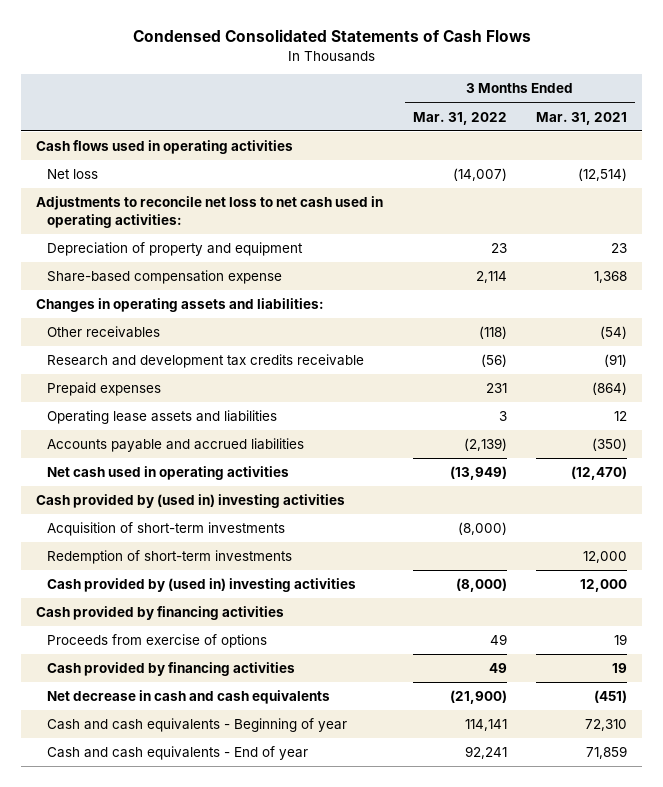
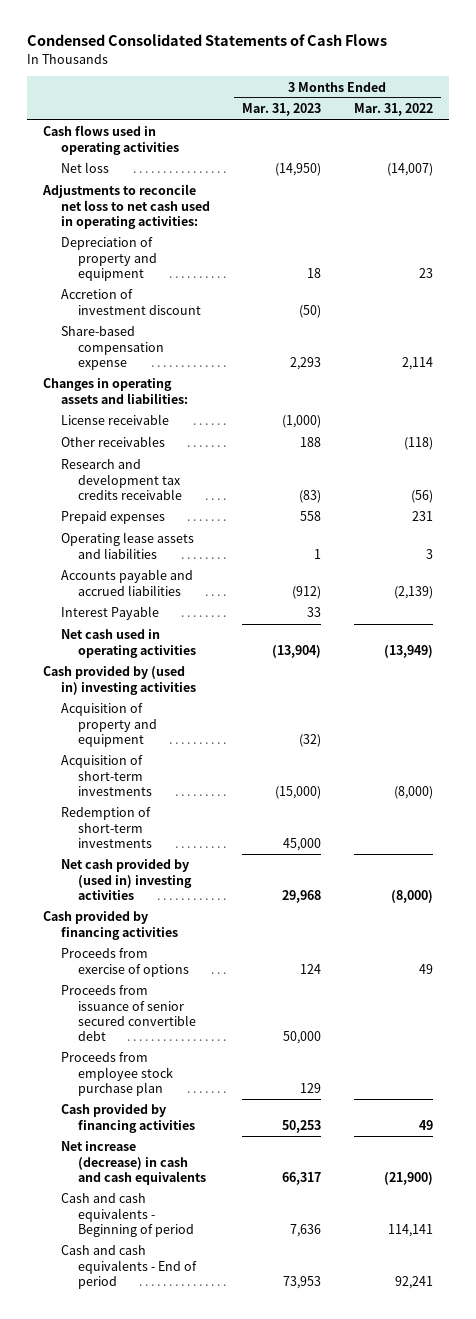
- | 3 Months Ended Mar. 31, 2022 | 3 Months Ended Mar. 31, 2021
+ | 3 Months Ended Mar. 31, 2023 | 3 Months Ended Mar. 31, 2022
+ Accretion of investment discount | (50) |
+ License receivable | (1,000) |
+ Interest Payable | 33 |
+ Acquisition of property and equipment | (32) |
- Cash provided by (used in) investing activities | (8,000) | 12,000
+ Net cash provided by (used in) investing activities | 29,968 | (8,000)
+ Proceeds from issuance of senior secured convertible debt | 50,000 |
+ Proceeds from employee stock purchase plan | 129 |
- Net decrease in cash and cash equivalents | (21,900) | (451)
- Cash and cash equivalents - Beginning of year | 114,141 | 72,310
- Cash and cash equivalents - End of year | 92,241 | 71,859
+ Net increase (decrease) in cash and cash equivalents | 66,317 | (21,900)
+ Cash and cash equivalents - Beginning of period | 7,636 | 114,141
+ Cash and cash equivalents - End of period | 73,953 | 92,241

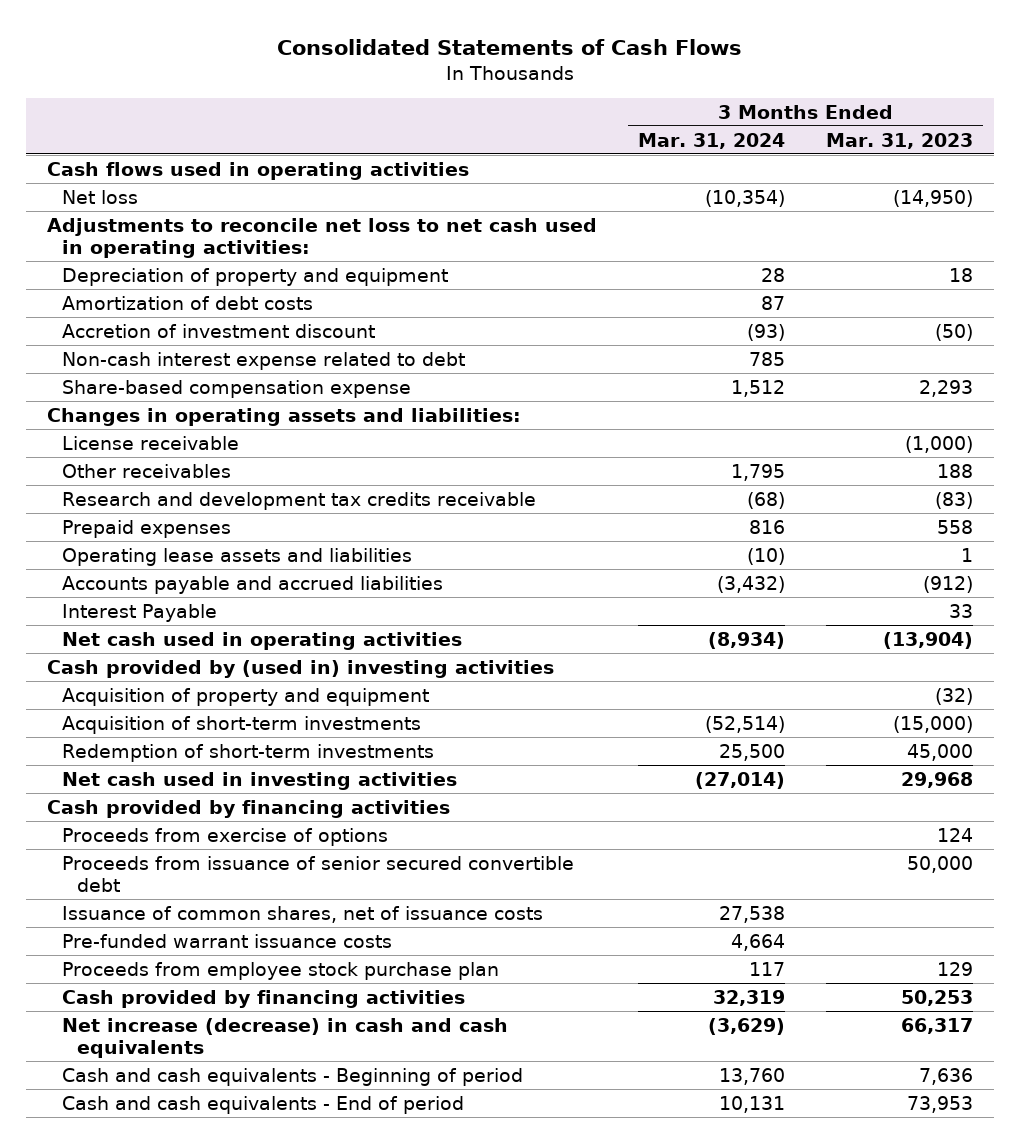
- Condensed Consolidated Statements of Cash Flows
+ Consolidated Statements of Cash Flows
- | 3 Months Ended Mar. 31, 2023 | 3 Months Ended Mar. 31, 2022
+ | 3 Months Ended Mar. 31, 2024 | 3 Months Ended Mar. 31, 2023
+ Amortization of debt costs | 87 |
+ Non-cash interest expense related to debt | 785 |
- Net cash provided by (used in) investing activities | 29,968 | (8,000)
+ Net cash used in investing activities | (27,014) | 29,968
+ Issuance of common shares, net of issuance costs | 27,538 |
+ Pre-funded warrant issuance costs | 4,664 |

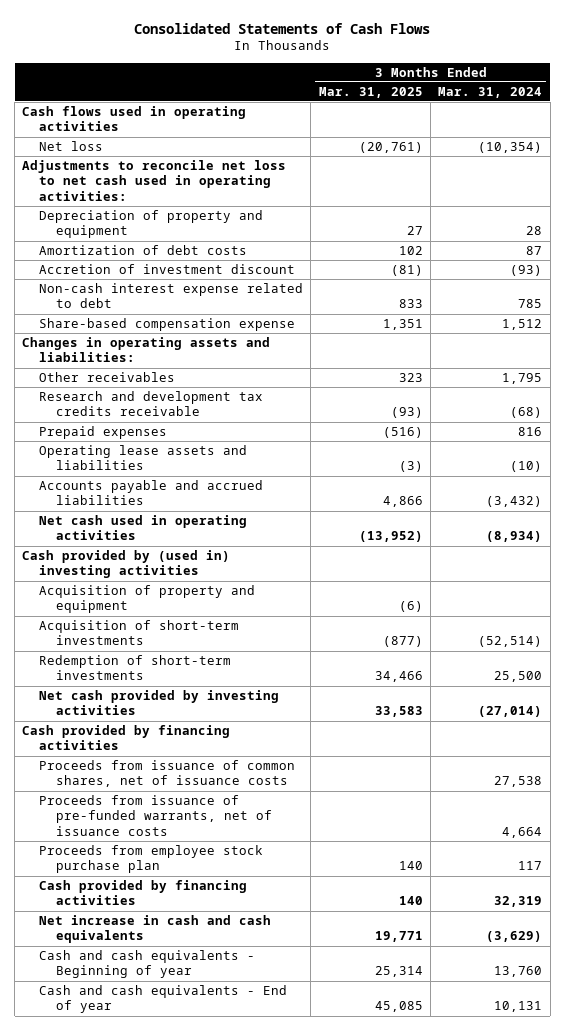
- | 3 Months Ended Mar. 31, 2024 | 3 Months Ended Mar. 31, 2023
+ | 3 Months Ended Mar. 31, 2025 | 3 Months Ended Mar. 31, 2024
- License receivable | | (1,000)
- Interest Payable | | 33
- Net cash used in investing activities | (27,014) | 29,968
+ Net cash provided by investing activities | 33,583 | (27,014)
- Proceeds from exercise of options | | 124
- Proceeds from issuance of senior secured convertible debt | | 50,000
- Issuance of common shares, net of issuance costs | 27,538 |
- Pre-funded warrant issuance costs | 4,664 |
+ Proceeds from issuance of common shares, net of issuance costs | | 27,538
+ Proceeds from issuance of pre-funded warrants, net of issuance costs | | 4,664
- Net increase (decrease) in cash and cash equivalents | (3,629) | 66,317
- Cash and cash equivalents - Beginning of period | 13,760 | 7,636
- Cash and cash equivalents - End of period | 10,131 | 73,953
+ Net increase in cash and cash equivalents | 19,771 | (3,629)
+ Cash and cash equivalents - Beginning of year | 25,314 | 13,760
+ Cash and cash equivalents - End of year | 45,085 | 10,131

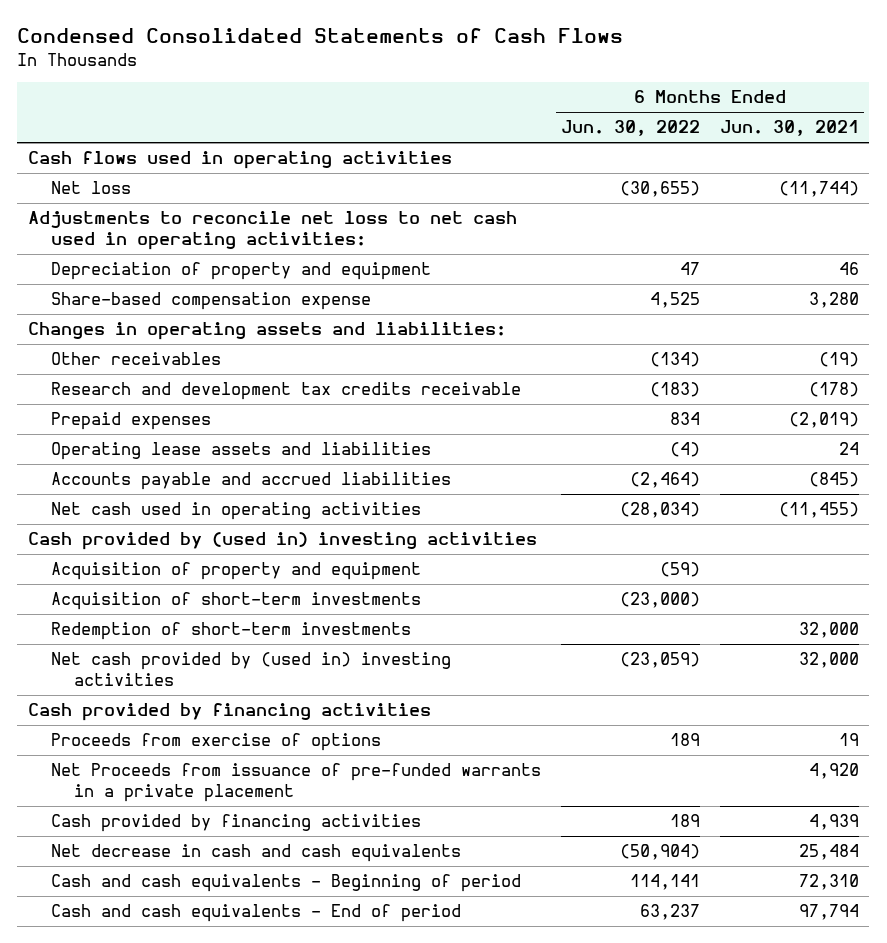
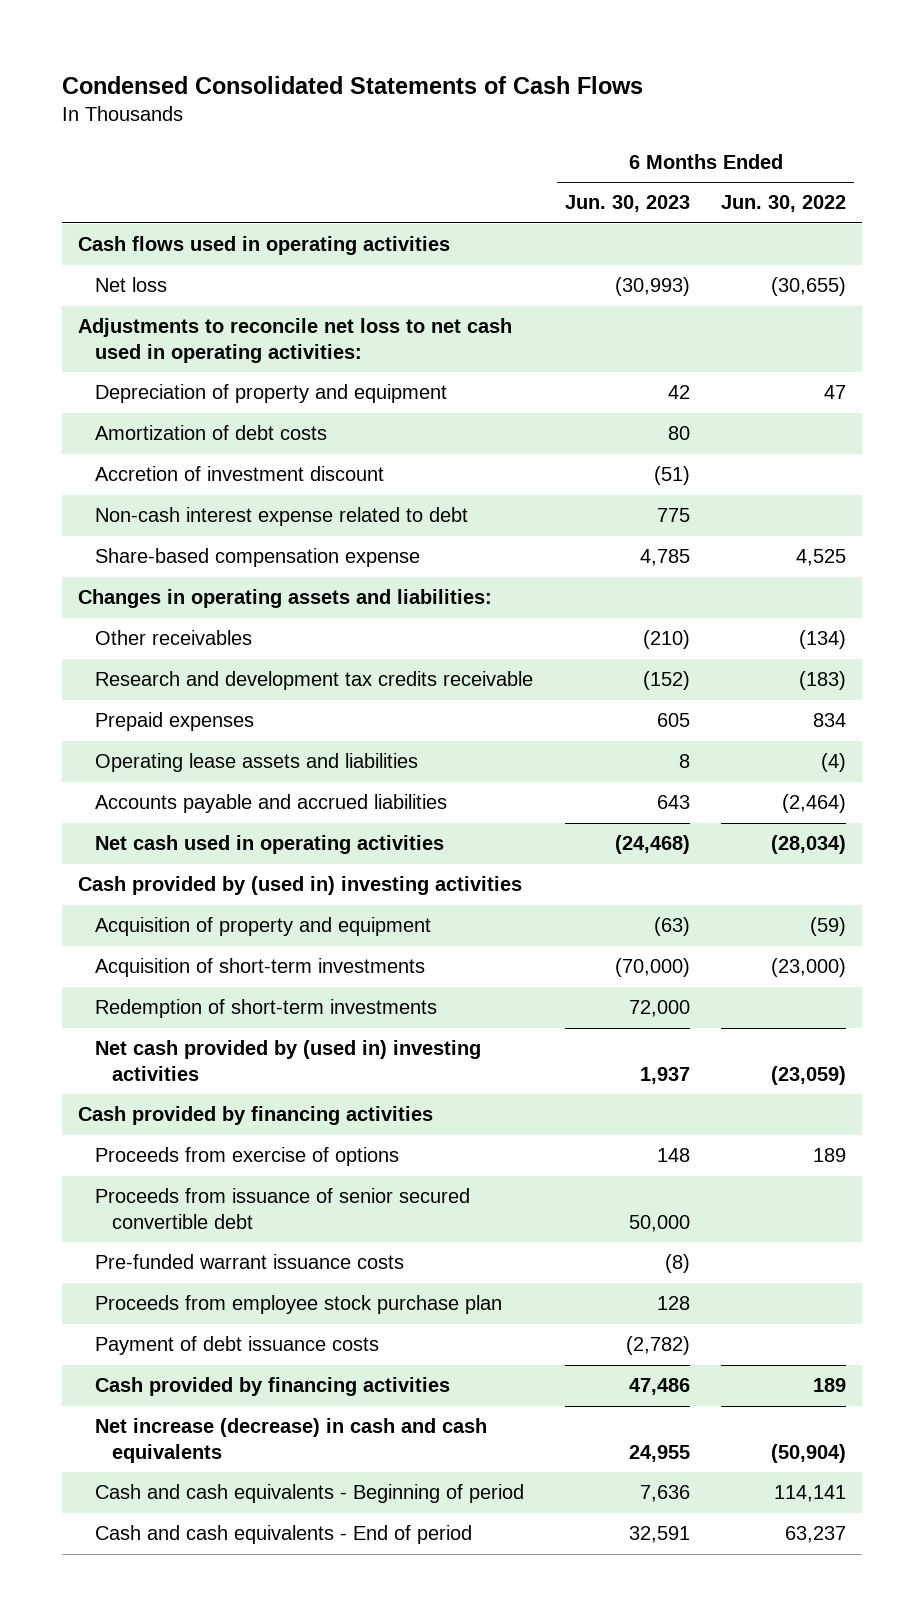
- | 6 Months Ended Jun. 30, 2022 | 6 Months Ended Jun. 30, 2021
+ | 6 Months Ended Jun. 30, 2023 | 6 Months Ended Jun. 30, 2022
+ Amortization of debt costs | 80 |
+ Accretion of investment discount | (51) |
+ Non-cash interest expense related to debt | 775 |
- Net Proceeds from issuance of pre-funded warrants in a private placement | | 4,920
+ Proceeds from issuance of senior secured convertible debt | 50,000 |
+ Pre-funded warrant issuance costs | (8) |
+ Proceeds from employee stock purchase plan | 128 |
+ Payment of debt issuance costs | (2,782) |
- Net decrease in cash and cash equivalents | (50,904) | 25,484
+ Net increase (decrease) in cash and cash equivalents | 24,955 | (50,904)

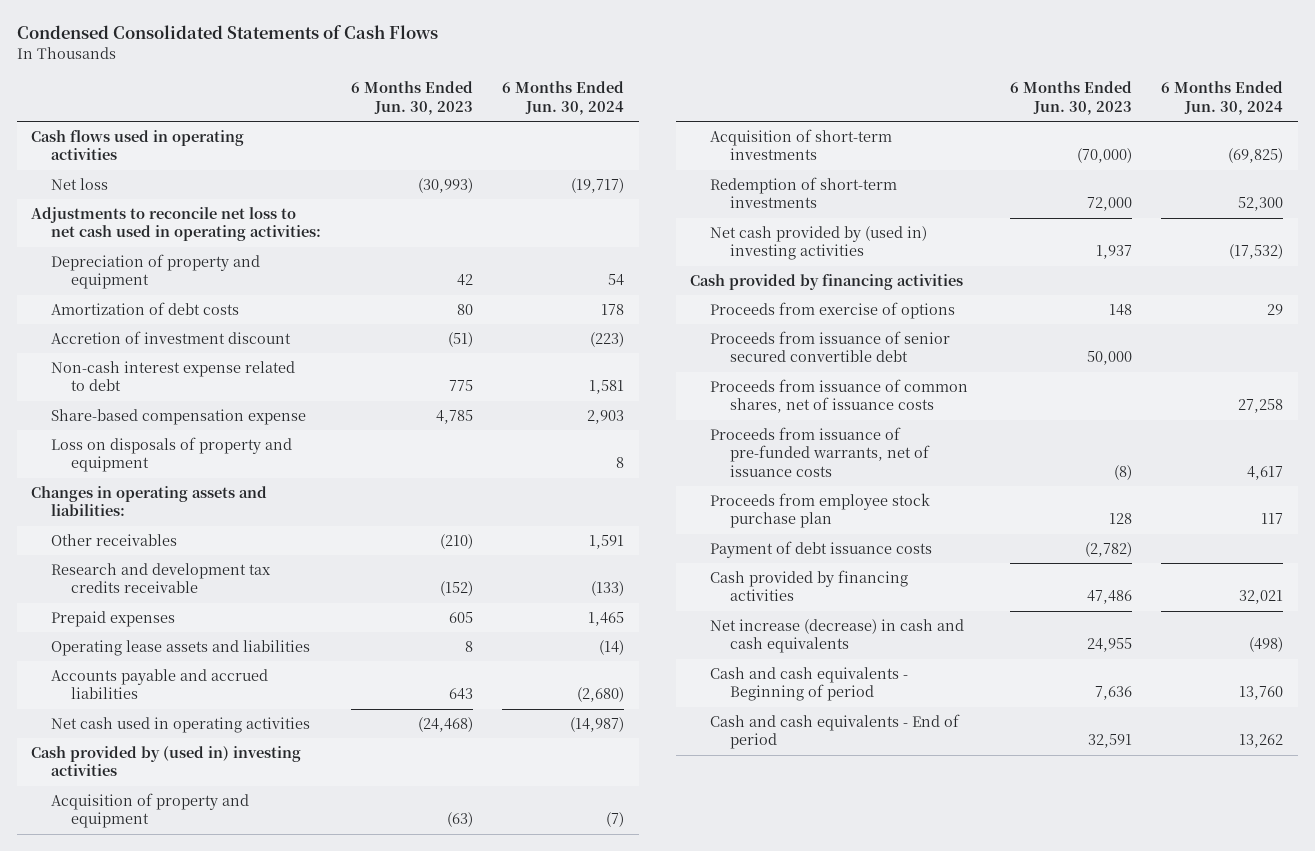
- | 6 Months Ended Jun. 30, 2023 | 6 Months Ended Jun. 30, 2022
+ | 6 Months Ended Jun. 30, 2023 | 6 Months Ended Jun. 30, 2024
+ Loss on disposals of property and equipment | | 8
- Pre-funded warrant issuance costs | (8) |
+ Proceeds from issuance of common shares, net of issuance costs | | 27,258
+ Proceeds from issuance of pre-funded warrants, net of issuance costs | (8) | 4,617

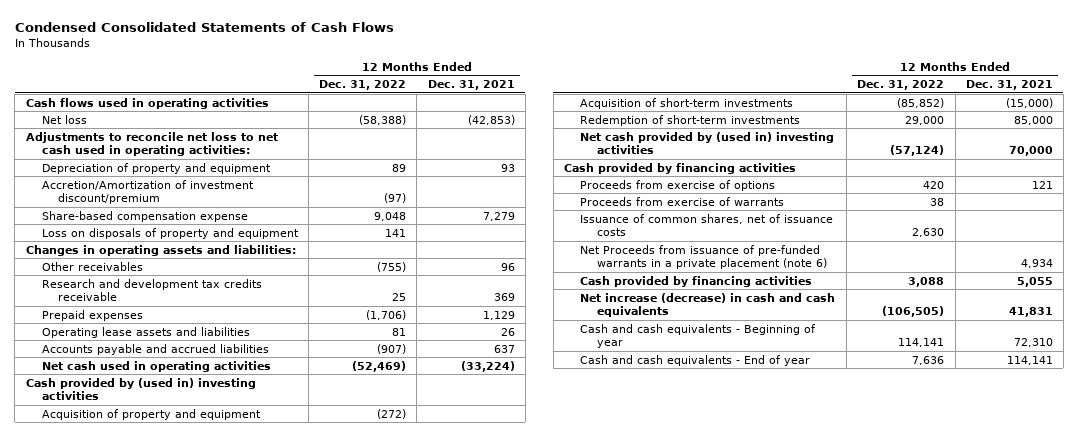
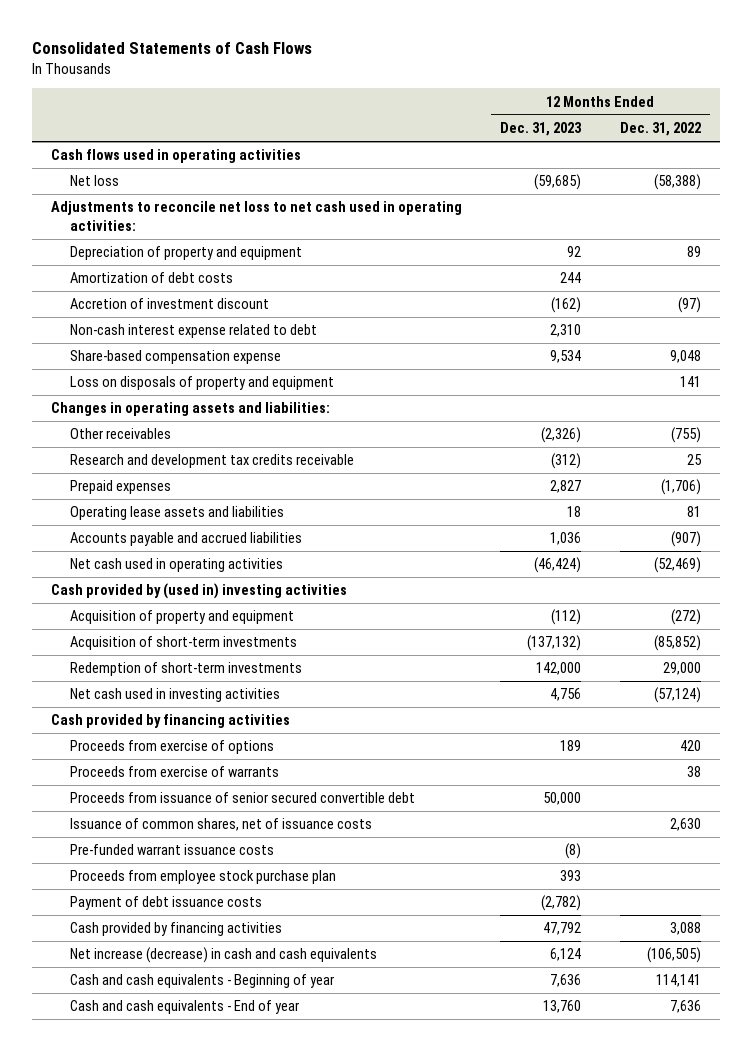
- Condensed Consolidated Statements of Cash Flows
+ Consolidated Statements of Cash Flows
- | 12 Months Ended Dec. 31, 2022 | 12 Months Ended Dec. 31, 2021
+ | 12 Months Ended Dec. 31, 2023 | 12 Months Ended Dec. 31, 2022
- Accretion/Amortization of investment discount/premium | (97) |
+ Amortization of debt costs | 244 |
+ Accretion of investment discount | (162) | (97)
+ Non-cash interest expense related to debt | 2,310 |
- Net cash provided by (used in) investing activities | (57,124) | 70,000
+ Net cash used in investing activities | 4,756 | (57,124)
+ Proceeds from issuance of senior secured convertible debt | 50,000 |
- Net Proceeds from issuance of pre-funded warrants in a private placement (note 6) | | 4,934
+ Pre-funded warrant issuance costs | (8) |
+ Proceeds from employee stock purchase plan | 393 |
+ Payment of debt issuance costs | (2,782) |

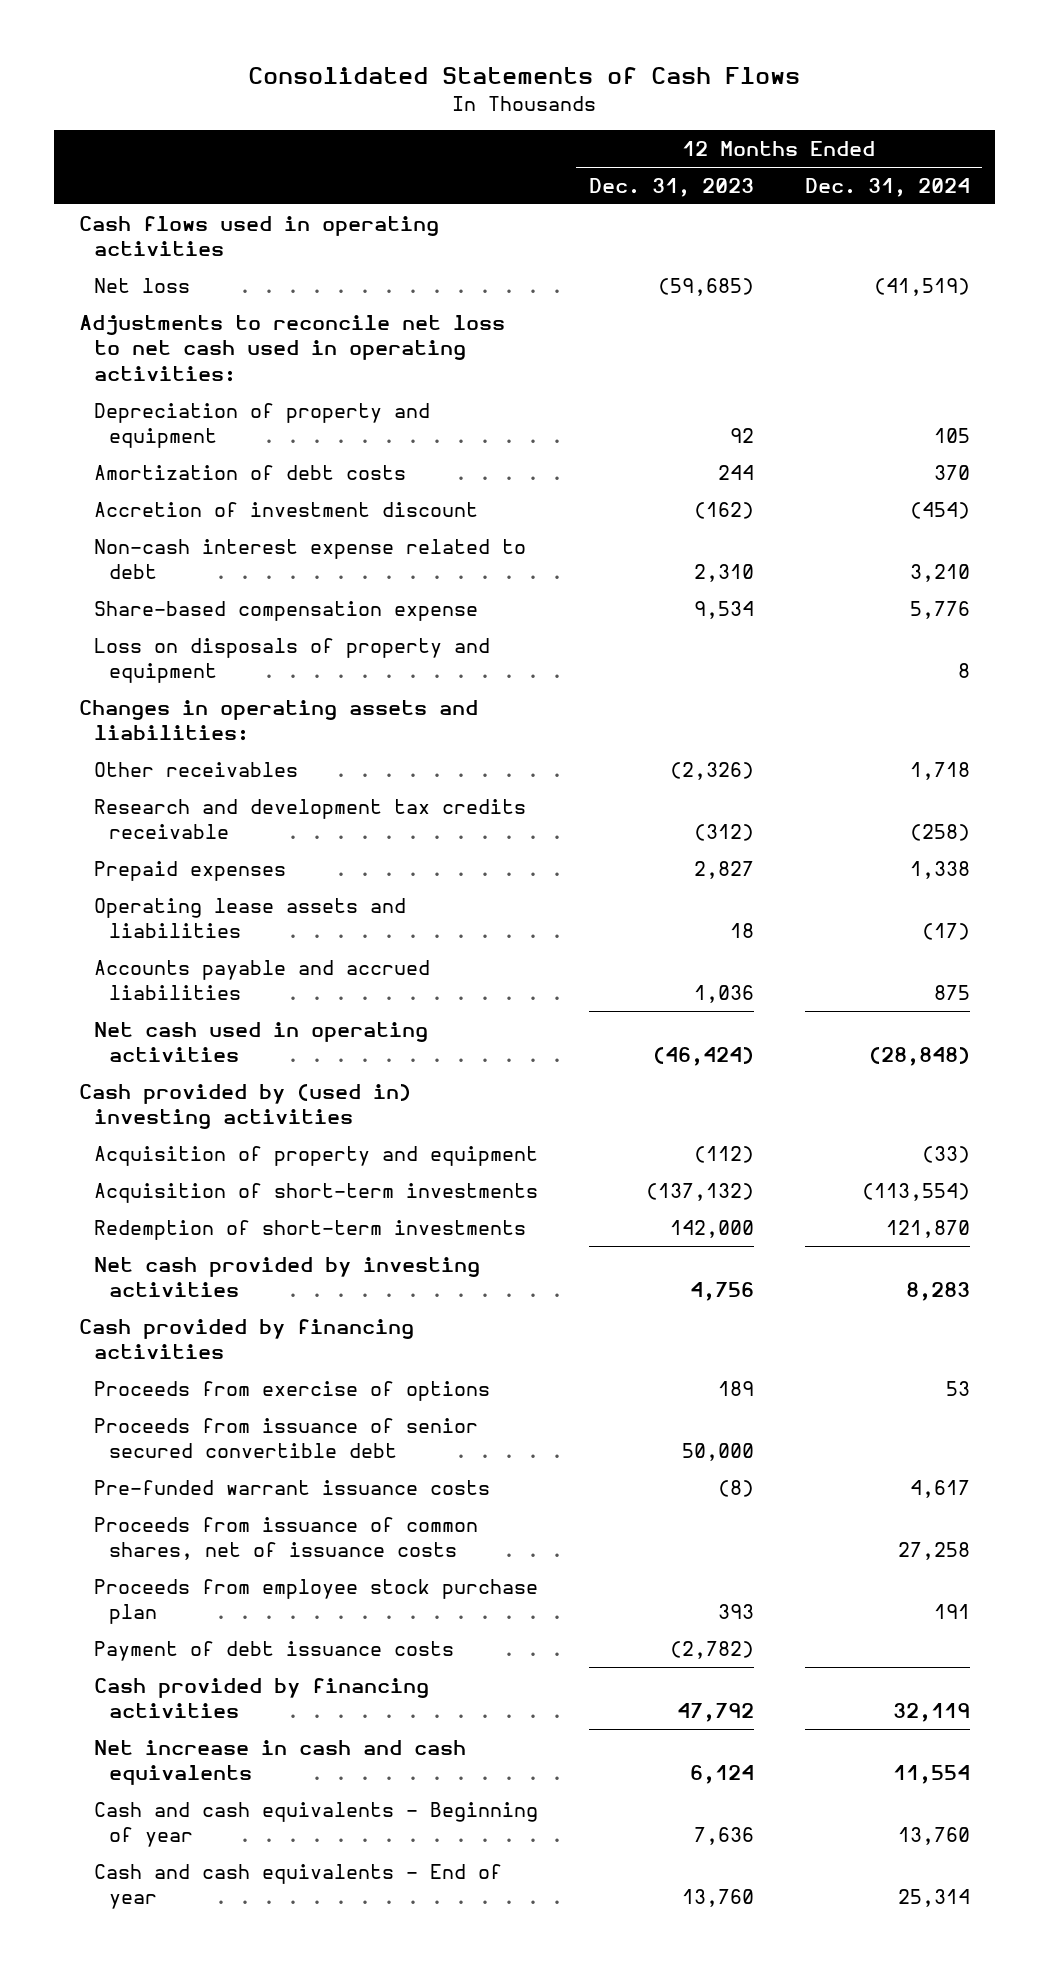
- | 12 Months Ended Dec. 31, 2023 | 12 Months Ended Dec. 31, 2022
+ | 12 Months Ended Dec. 31, 2023 | 12 Months Ended Dec. 31, 2024
- Net cash used in investing activities | 4,756 | (57,124)
+ Net cash provided by investing activities | 4,756 | 8,283
- Proceeds from exercise of warrants | | 38
- Issuance of common shares, net of issuance costs | | 2,630
+ Proceeds from issuance of common shares, net of issuance costs | | 27,258
- Net increase (decrease) in cash and cash equivalents | 6,124 | (106,505)
+ Net increase in cash and cash equivalents | 6,124 | 11,554

